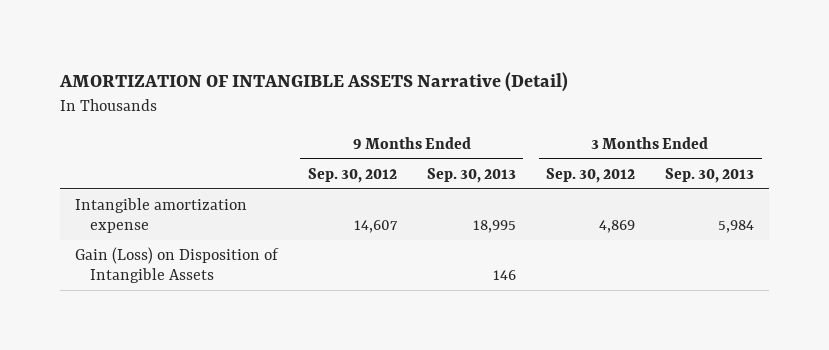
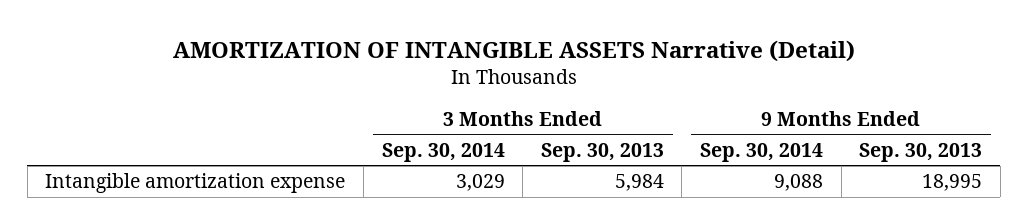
- | 9 Months Ended Sep. 30, 2012 | 9 Months Ended Sep. 30, 2013 | 3 Months Ended Sep. 30, 2012 | 3 Months Ended Sep. 30, 2013
+ | 3 Months Ended Sep. 30, 2014 | 3 Months Ended Sep. 30, 2013 | 9 Months Ended Sep. 30, 2014 | 9 Months Ended Sep. 30, 2013
- Gain (Loss) on Disposition of Intangible Assets | | 146 | |

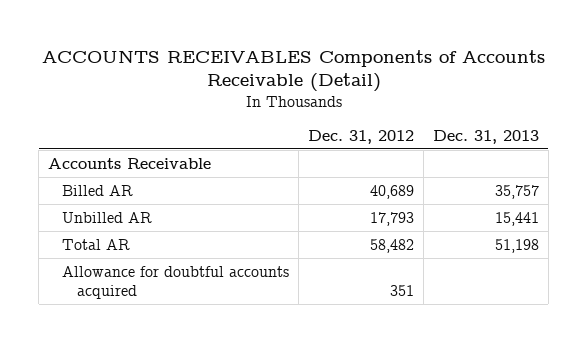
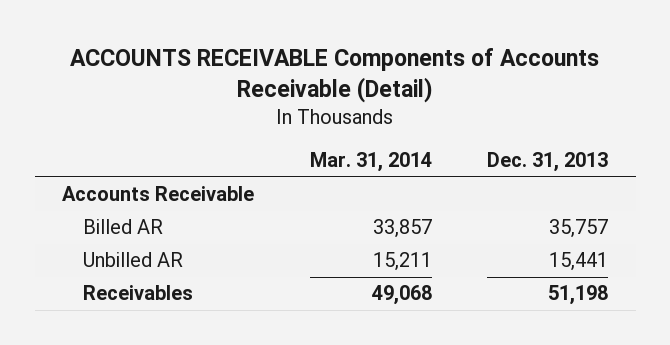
- ACCOUNTS RECEIVABLES Components of Accounts Receivable (Detail)
+ ACCOUNTS RECEIVABLE Components of Accounts Receivable (Detail)
- | Dec. 31, 2012 | Dec. 31, 2013
+ | Mar. 31, 2014 | Dec. 31, 2013
- Total AR | 58,482 | 51,198
- Allowance for doubtful accounts acquired | 351 |
+ Receivables | 49,068 | 51,198

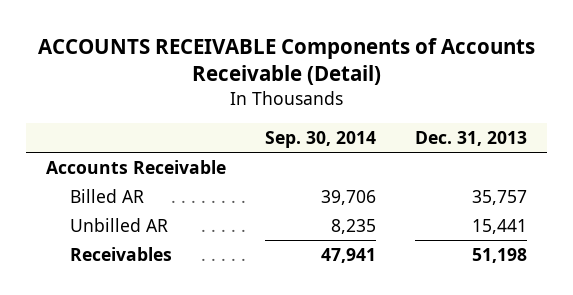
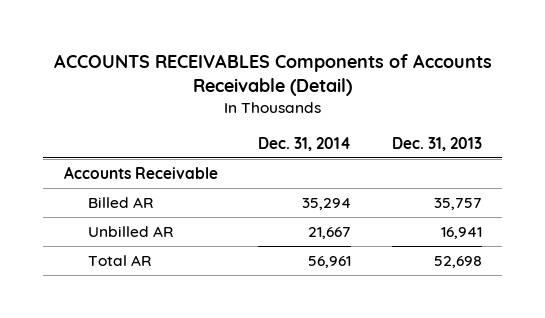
- ACCOUNTS RECEIVABLE Components of Accounts Receivable (Detail)
+ ACCOUNTS RECEIVABLES Components of Accounts Receivable (Detail)
- | Sep. 30, 2014 | Dec. 31, 2013
+ | Dec. 31, 2014 | Dec. 31, 2013
- Unbilled AR | 8,235 | 15,441
- Receivables | 47,941 | 51,198
+ Unbilled AR | 21,667 | 16,941
+ Total AR | 56,961 | 52,698

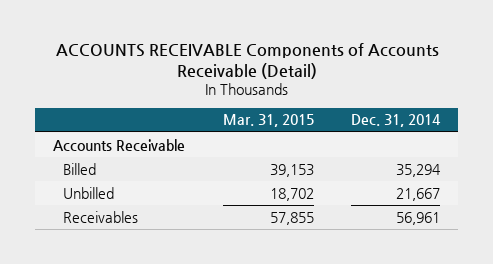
- ACCOUNTS RECEIVABLES Components of Accounts Receivable (Detail)
+ ACCOUNTS RECEIVABLE Components of Accounts Receivable (Detail)
- | Dec. 31, 2014 | Dec. 31, 2013
+ | Mar. 31, 2015 | Dec. 31, 2014
- Billed AR | 35,294 | 35,757
- Unbilled AR | 21,667 | 16,941
- Total AR | 56,961 | 52,698
+ Billed | 39,153 | 35,294
+ Unbilled | 18,702 | 21,667
+ Receivables | 57,855 | 56,961

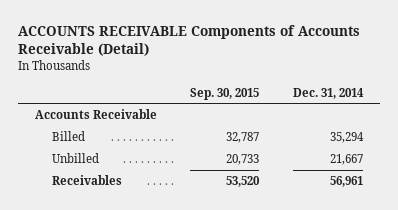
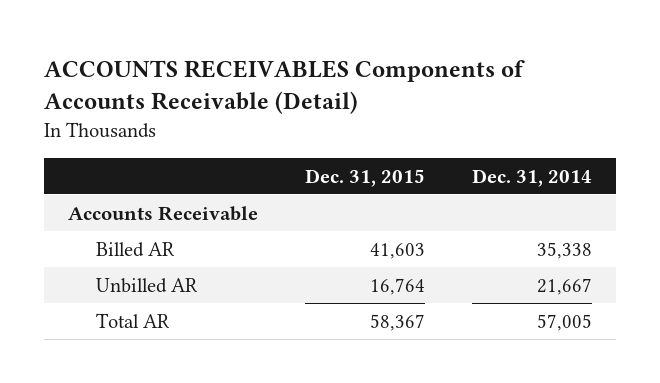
- ACCOUNTS RECEIVABLE Components of Accounts Receivable (Detail)
+ ACCOUNTS RECEIVABLES Components of Accounts Receivable (Detail)
- | Sep. 30, 2015 | Dec. 31, 2014
+ | Dec. 31, 2015 | Dec. 31, 2014
- Billed | 32,787 | 35,294
- Unbilled | 20,733 | 21,667
- Receivables | 53,520 | 56,961
+ Billed AR | 41,603 | 35,338
+ Unbilled AR | 16,764 | 21,667
+ Total AR | 58,367 | 57,005

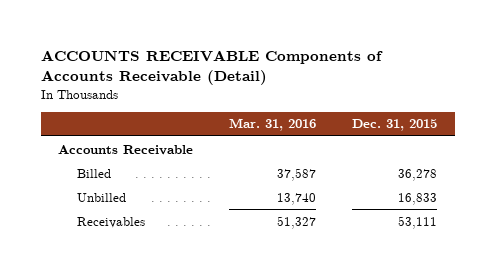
- ACCOUNTS RECEIVABLES Components of Accounts Receivable (Detail)
+ ACCOUNTS RECEIVABLE Components of Accounts Receivable (Detail)
- | Dec. 31, 2015 | Dec. 31, 2014
+ | Mar. 31, 2016 | Dec. 31, 2015
- Billed AR | 41,603 | 35,338
- Unbilled AR | 16,764 | 21,667
- Total AR | 58,367 | 57,005
+ Billed | 37,587 | 36,278
+ Unbilled | 13,740 | 16,833
+ Receivables | 51,327 | 53,111

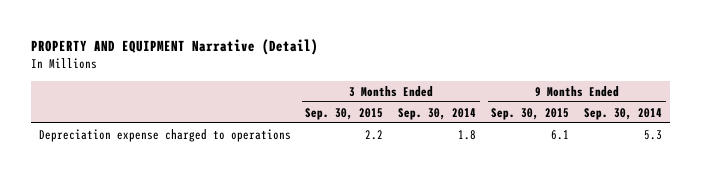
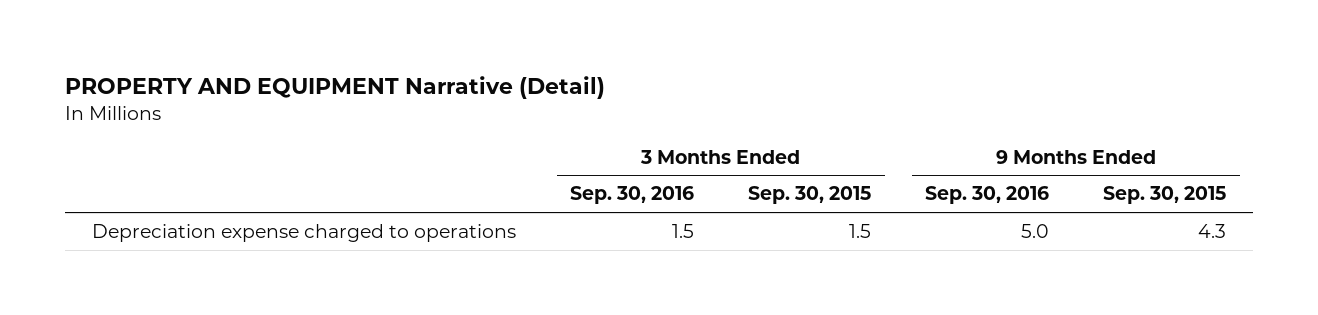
- | 3 Months Ended Sep. 30, 2015 | 3 Months Ended Sep. 30, 2014 | 9 Months Ended Sep. 30, 2015 | 9 Months Ended Sep. 30, 2014
+ | 3 Months Ended Sep. 30, 2016 | 3 Months Ended Sep. 30, 2015 | 9 Months Ended Sep. 30, 2016 | 9 Months Ended Sep. 30, 2015
- Depreciation expense charged to operations | 2.2 | 1.8 | 6.1 | 5.3
+ Depreciation expense charged to operations | 1.5 | 1.5 | 5.0 | 4.3

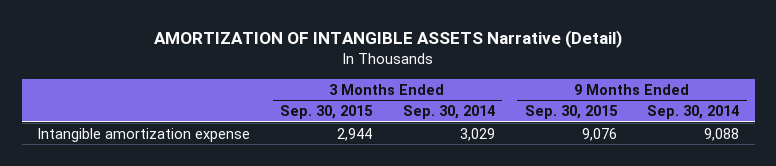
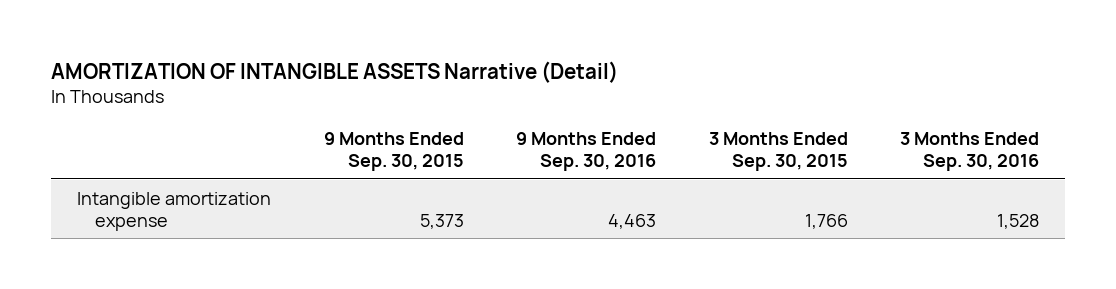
- | 3 Months Ended Sep. 30, 2015 | 3 Months Ended Sep. 30, 2014 | 9 Months Ended Sep. 30, 2015 | 9 Months Ended Sep. 30, 2014
+ | 9 Months Ended Sep. 30, 2015 | 9 Months Ended Sep. 30, 2016 | 3 Months Ended Sep. 30, 2015 | 3 Months Ended Sep. 30, 2016
- Intangible amortization expense | 2,944 | 3,029 | 9,076 | 9,088
+ Intangible amortization expense | 5,373 | 4,463 | 1,766 | 1,528

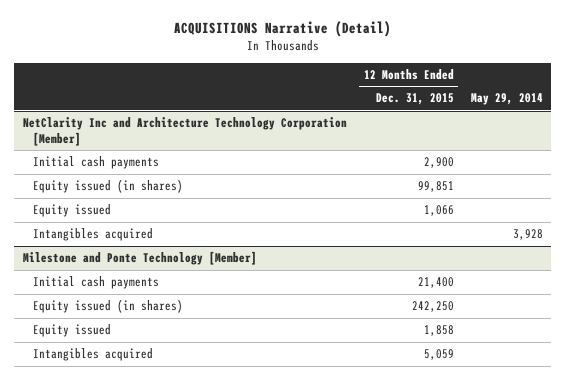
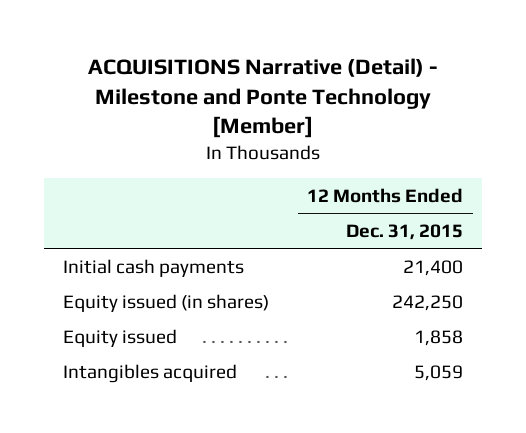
- ACQUISITIONS Narrative (Detail)
+ ACQUISITIONS Narrative (Detail) - Milestone and Ponte Technology [Member]
- | 12 Months Ended Dec. 31, 2015 | May 29, 2014
+ | 12 Months Ended Dec. 31, 2015
- NetClarity Inc and Architecture Technology Corporation [Member]
- Initial cash payments | 2,900 |
- Equity issued (in shares) | 99,851 |
- Equity issued | 1,066 |
- Intangibles acquired | | 3,928
- Milestone and Ponte Technology [Member]

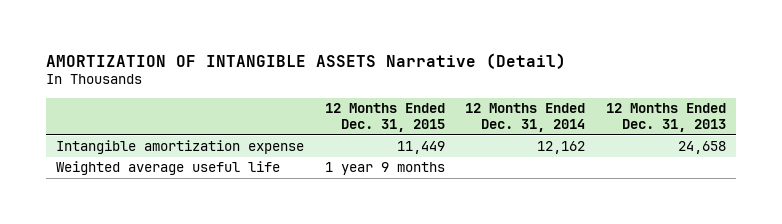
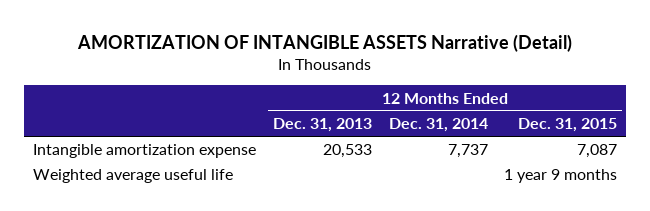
- | 12 Months Ended Dec. 31, 2015 | 12 Months Ended Dec. 31, 2014 | 12 Months Ended Dec. 31, 2013
+ | 12 Months Ended Dec. 31, 2013 | 12 Months Ended Dec. 31, 2014 | 12 Months Ended Dec. 31, 2015
- Intangible amortization expense | 11,449 | 12,162 | 24,658
+ Intangible amortization expense | 20,533 | 7,737 | 7,087

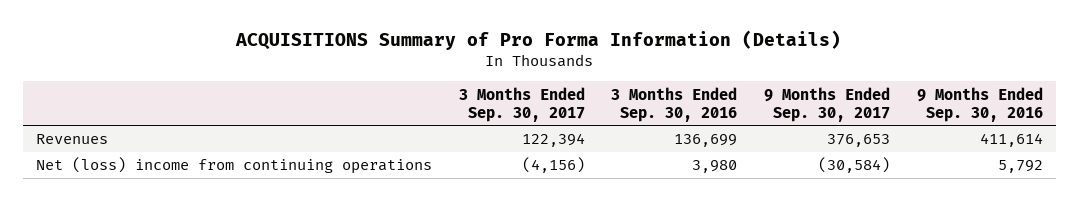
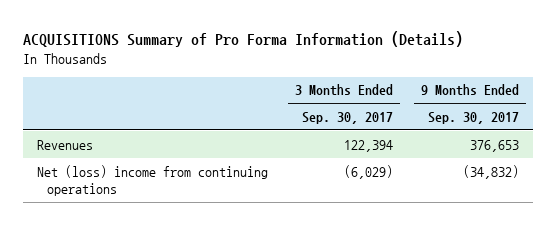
- | 3 Months Ended Sep. 30, 2017 | 3 Months Ended Sep. 30, 2016 | 9 Months Ended Sep. 30, 2017 | 9 Months Ended Sep. 30, 2016
+ | 3 Months Ended Sep. 30, 2017 | 9 Months Ended Sep. 30, 2017
- Net (loss) income from continuing operations | (4,156) | 3,980 | (30,584) | 5,792
+ Net (loss) income from continuing operations | (6,029) | (34,832)

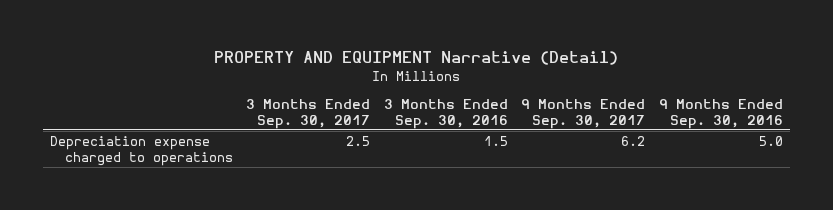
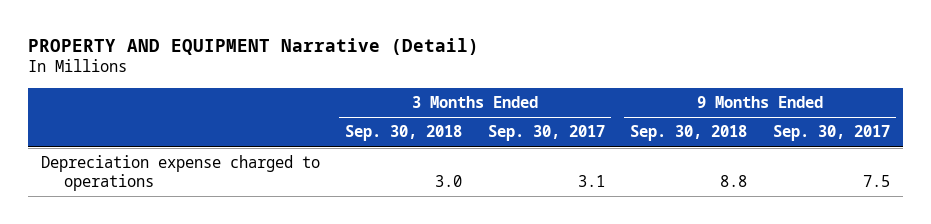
- | 3 Months Ended Sep. 30, 2017 | 3 Months Ended Sep. 30, 2016 | 9 Months Ended Sep. 30, 2017 | 9 Months Ended Sep. 30, 2016
+ | 3 Months Ended Sep. 30, 2018 | 3 Months Ended Sep. 30, 2017 | 9 Months Ended Sep. 30, 2018 | 9 Months Ended Sep. 30, 2017
- Depreciation expense charged to operations | 2.5 | 1.5 | 6.2 | 5.0
+ Depreciation expense charged to operations | 3.0 | 3.1 | 8.8 | 7.5

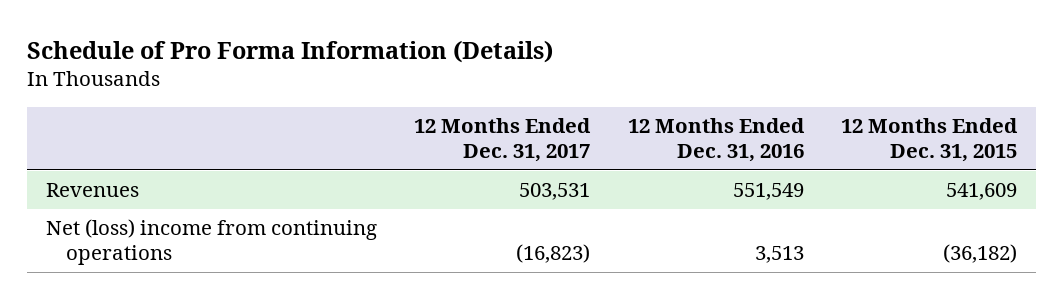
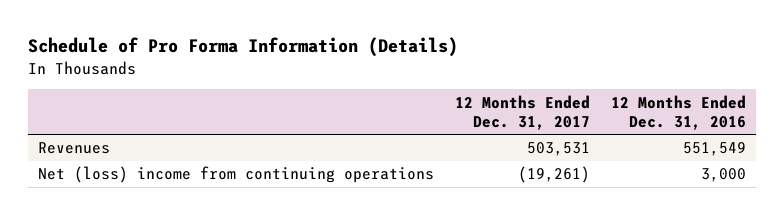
- | 12 Months Ended Dec. 31, 2017 | 12 Months Ended Dec. 31, 2016 | 12 Months Ended Dec. 31, 2015
+ | 12 Months Ended Dec. 31, 2017 | 12 Months Ended Dec. 31, 2016
- Net (loss) income from continuing operations | (16,823) | 3,513 | (36,182)
+ Net (loss) income from continuing operations | (19,261) | 3,000

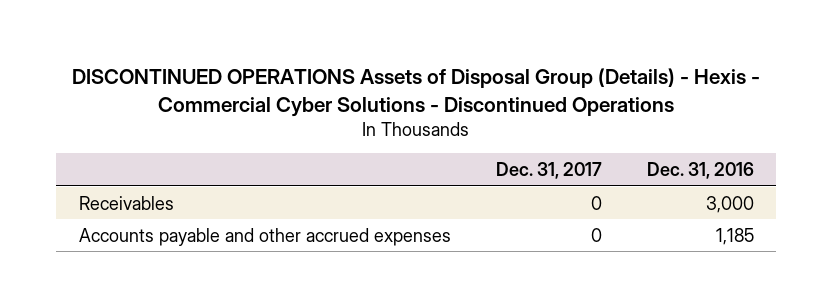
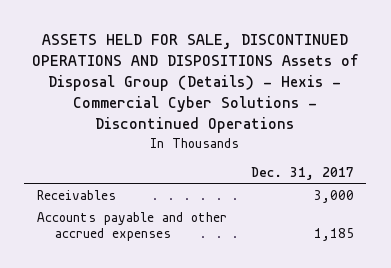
- DISCONTINUED OPERATIONS Assets of Disposal Group (Details) - Hexis - Commercial Cyber Solutions - Discontinued Operations
+ ASSETS HELD FOR SALE, DISCONTINUED OPERATIONS AND DISPOSITIONS Assets of Disposal Group (Details) - Hexis - Commercial Cyber Solutions - Discontinued Operations
- | Dec. 31, 2017 | Dec. 31, 2016
+ | Dec. 31, 2017
- Receivables | 0 | 3,000
- Accounts payable and other accrued expenses | 0 | 1,185
+ Receivables | 3,000
+ Accounts payable and other accrued expenses | 1,185

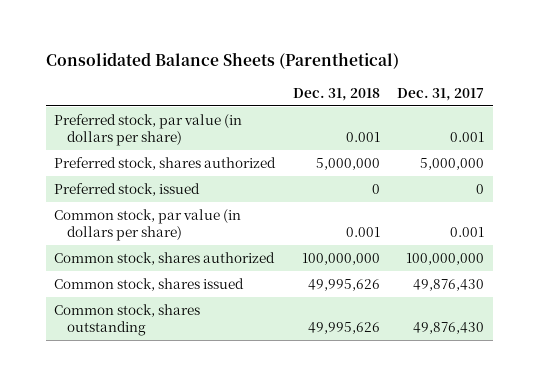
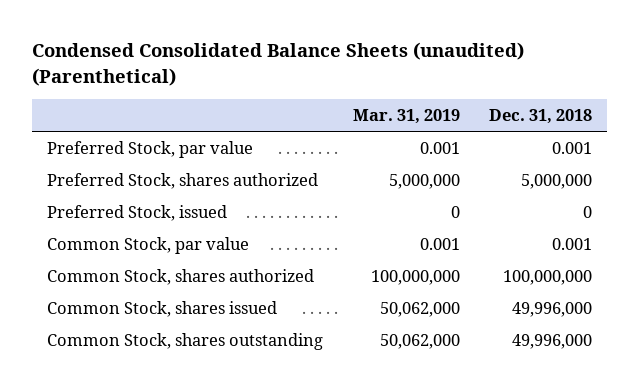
- Consolidated Balance Sheets (Parenthetical)
+ Condensed Consolidated Balance Sheets (unaudited) (Parenthetical)
- | Dec. 31, 2018 | Dec. 31, 2017
+ | Mar. 31, 2019 | Dec. 31, 2018
- Preferred stock, par value (in dollars per share) | 0.001 | 0.001
- Preferred stock, shares authorized | 5,000,000 | 5,000,000
- Preferred stock, issued | 0 | 0
- Common stock, par value (in dollars per share) | 0.001 | 0.001
- Common stock, shares authorized | 100,000,000 | 100,000,000
- Common stock, shares issued | 49,995,626 | 49,876,430
- Common stock, shares outstanding | 49,995,626 | 49,876,430
+ Preferred Stock, par value | 0.001 | 0.001
+ Preferred Stock, shares authorized | 5,000,000 | 5,000,000
+ Preferred Stock, issued | 0 | 0
+ Common Stock, par value | 0.001 | 0.001
+ Common Stock, shares authorized | 100,000,000 | 100,000,000
+ Common Stock, shares issued | 50,062,000 | 49,996,000
+ Common Stock, shares outstanding | 50,062,000 | 49,996,000

